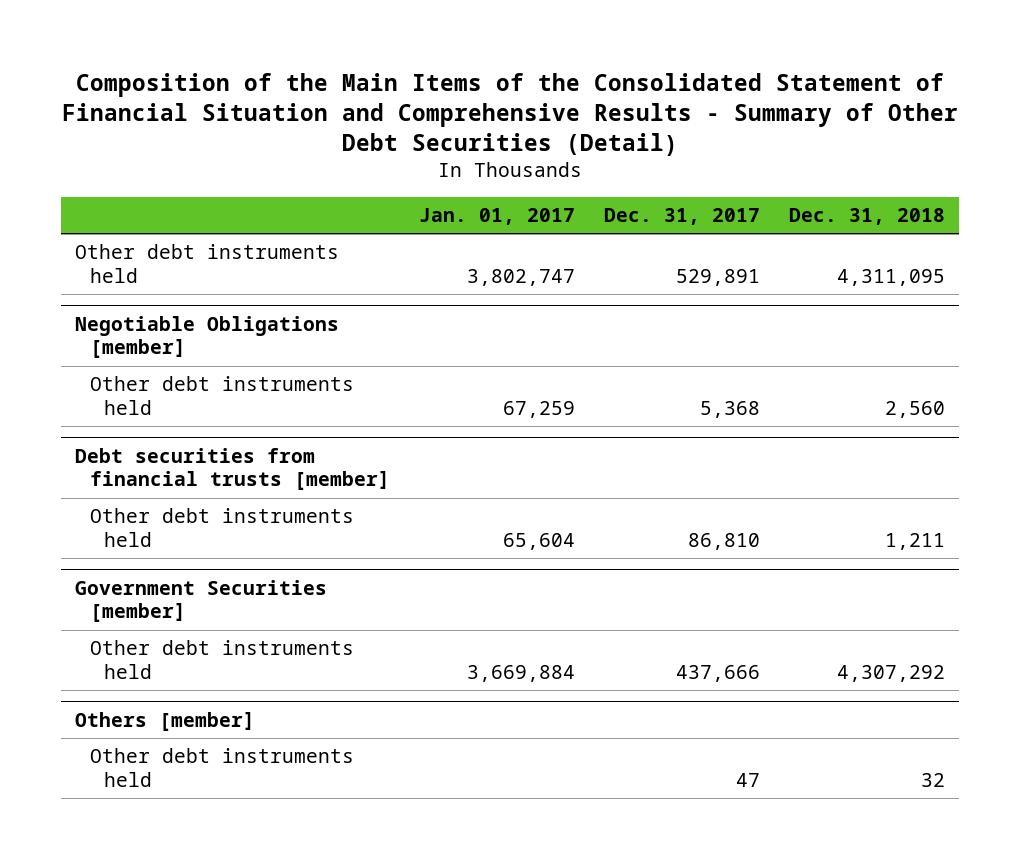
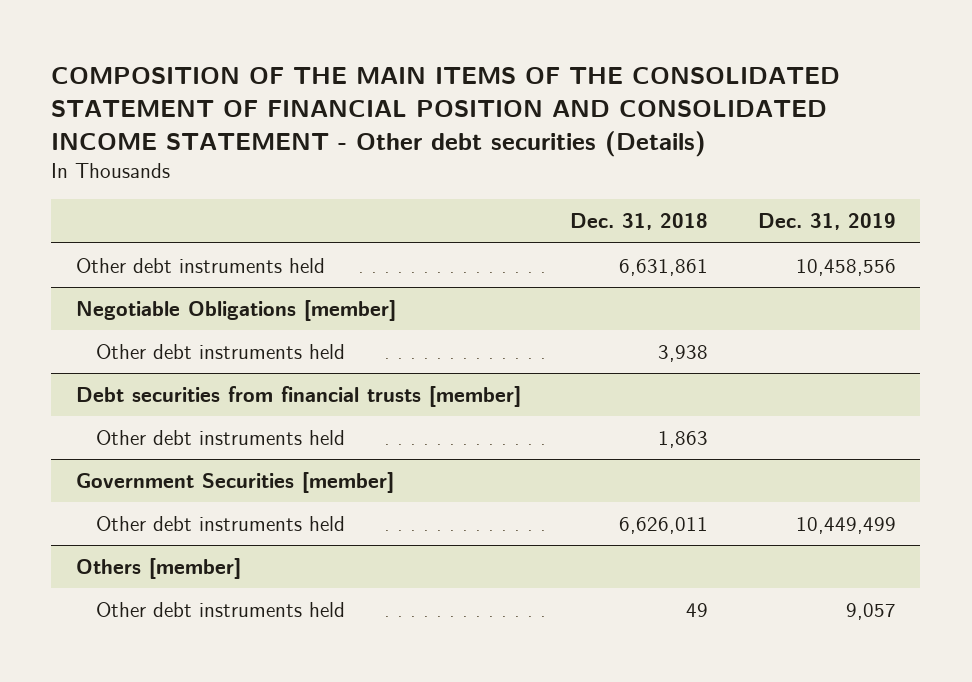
- Composition of the Main Items of the Consolidated Statement of Financial Situation and Comprehensive Results - Summary of Other Debt Securities (Detail)
+ COMPOSITION OF THE MAIN ITEMS OF THE CONSOLIDATED STATEMENT OF FINANCIAL POSITION AND CONSOLIDATED INCOME STATEMENT - Other debt securities (Details)
- | Jan. 01, 2017 | Dec. 31, 2017 | Dec. 31, 2018
+ | Dec. 31, 2018 | Dec. 31, 2019
- Other debt instruments held | 3,802,747 | 529,891 | 4,311,095
+ Other debt instruments held | 6,631,861 | 10,458,556
@ Negotiable Obligations [member]
- Other debt instruments held | 67,259 | 5,368 | 2,560
+ Other debt instruments held | 3,938 |
@ Debt securities from financial trusts [member]
- Other debt instruments held | 65,604 | 86,810 | 1,211
+ Other debt instruments held | 1,863 |
@ Government Securities [member]
- Other debt instruments held | 3,669,884 | 437,666 | 4,307,292
+ Other debt instruments held | 6,626,011 | 10,449,499
@ Others [member]
- Other debt instruments held | | 47 | 32
+ Other debt instruments held | 49 | 9,057

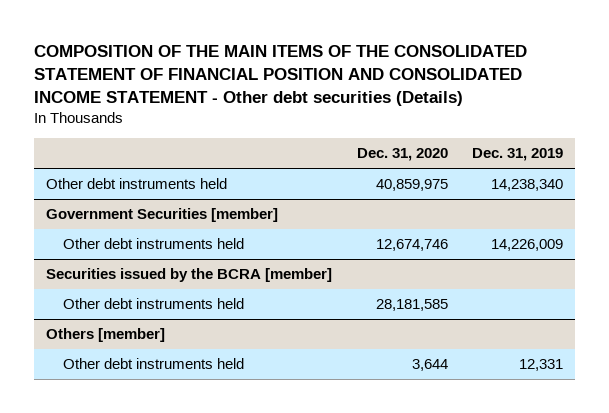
- | Dec. 31, 2018 | Dec. 31, 2019
+ | Dec. 31, 2020 | Dec. 31, 2019
- Other debt instruments held | 6,631,861 | 10,458,556
- Negotiable Obligations [member]
- Other debt instruments held | 3,938 |
- Debt securities from financial trusts [member]
- Other debt instruments held | 1,863 |
+ Other debt instruments held | 40,859,975 | 14,238,340
@ Government Securities [member]
- Other debt instruments held | 6,626,011 | 10,449,499
+ Other debt instruments held | 12,674,746 | 14,226,009
+ Securities issued by the BCRA [member]
+ Other debt instruments held | 28,181,585 |
@ Others [member]
- Other debt instruments held | 49 | 9,057
+ Other debt instruments held | 3,644 | 12,331

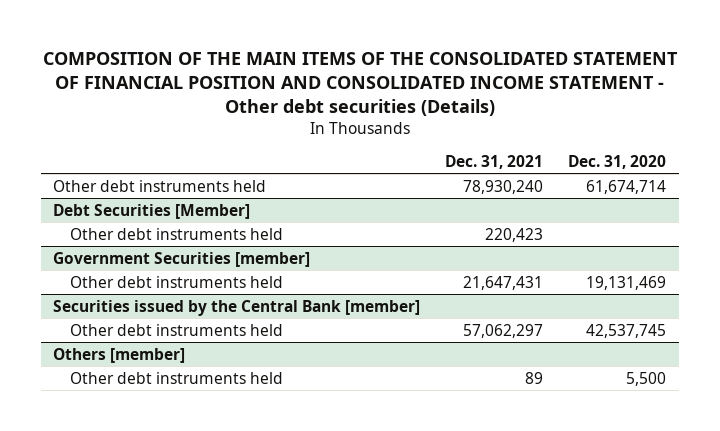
- | Dec. 31, 2020 | Dec. 31, 2019
+ | Dec. 31, 2021 | Dec. 31, 2020
- Other debt instruments held | 40,859,975 | 14,238,340
+ Other debt instruments held | 78,930,240 | 61,674,714
+ Debt Securities [Member]
+ Other debt instruments held | 220,423 |
@ Government Securities [member]
- Other debt instruments held | 12,674,746 | 14,226,009
- Securities issued by the BCRA [member]
- Other debt instruments held | 28,181,585 |
@ Government Securities [member]
+ Other debt instruments held | 21,647,431 | 19,131,469
+ Securities issued by the Central Bank [member]
+ Other debt instruments held | 57,062,297 | 42,537,745
@ Others [member]
- Other debt instruments held | 3,644 | 12,331
+ Other debt instruments held | 89 | 5,500

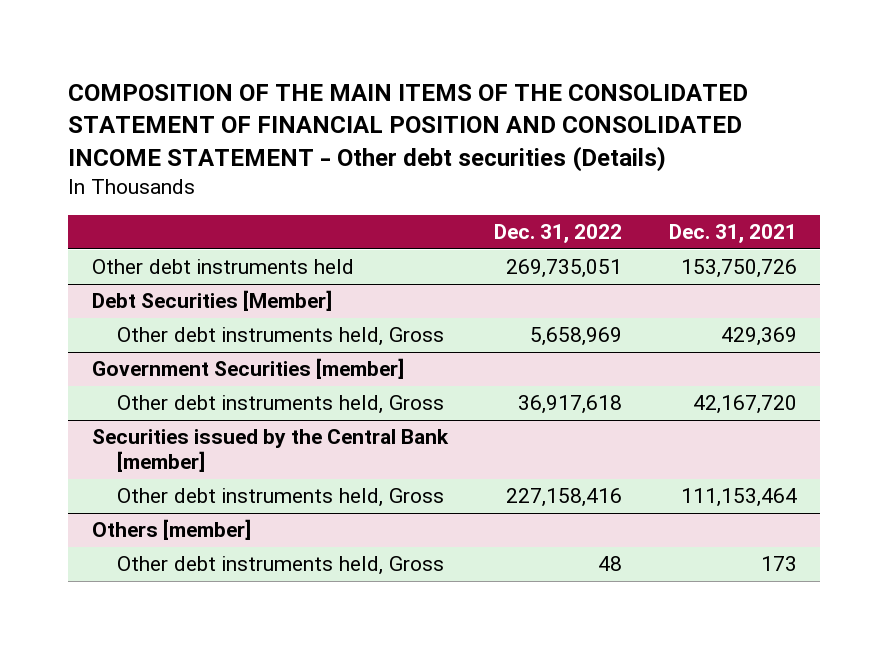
- | Dec. 31, 2021 | Dec. 31, 2020
+ | Dec. 31, 2022 | Dec. 31, 2021
- Other debt instruments held | 78,930,240 | 61,674,714
+ Other debt instruments held | 269,735,051 | 153,750,726
@ Debt Securities [Member]
- Other debt instruments held | 220,423 |
+ Other debt instruments held, Gross | 5,658,969 | 429,369
@ Government Securities [member]
- Other debt instruments held | 21,647,431 | 19,131,469
+ Other debt instruments held, Gross | 36,917,618 | 42,167,720
@ Securities issued by the Central Bank [member]
- Other debt instruments held | 57,062,297 | 42,537,745
+ Other debt instruments held, Gross | 227,158,416 | 111,153,464
@ Others [member]
- Other debt instruments held | 89 | 5,500
+ Other debt instruments held, Gross | 48 | 173

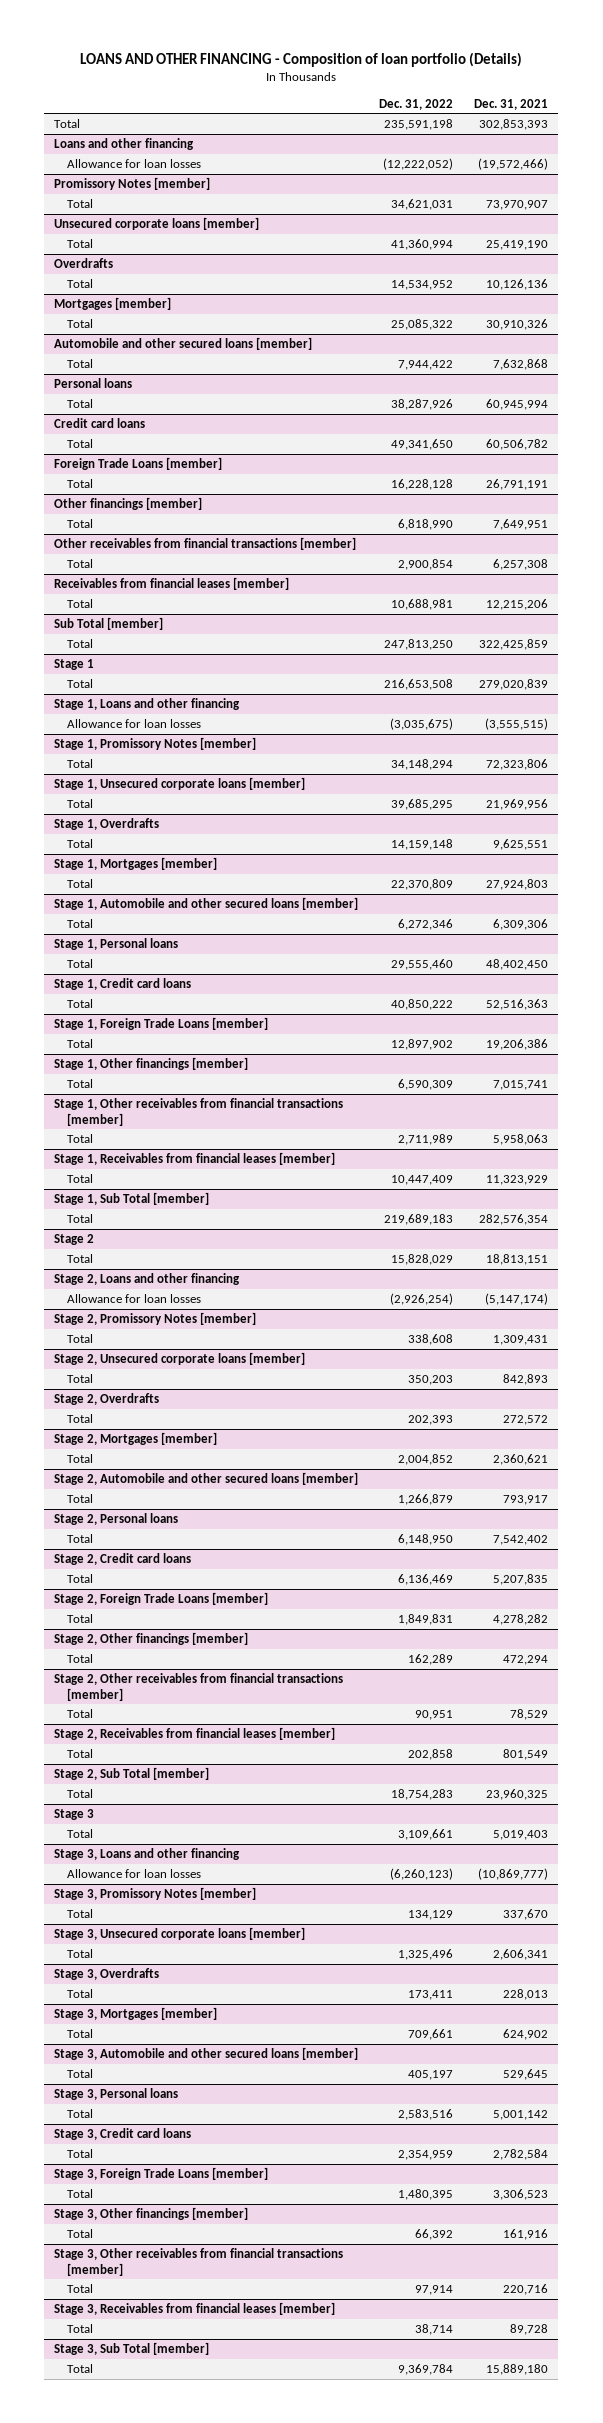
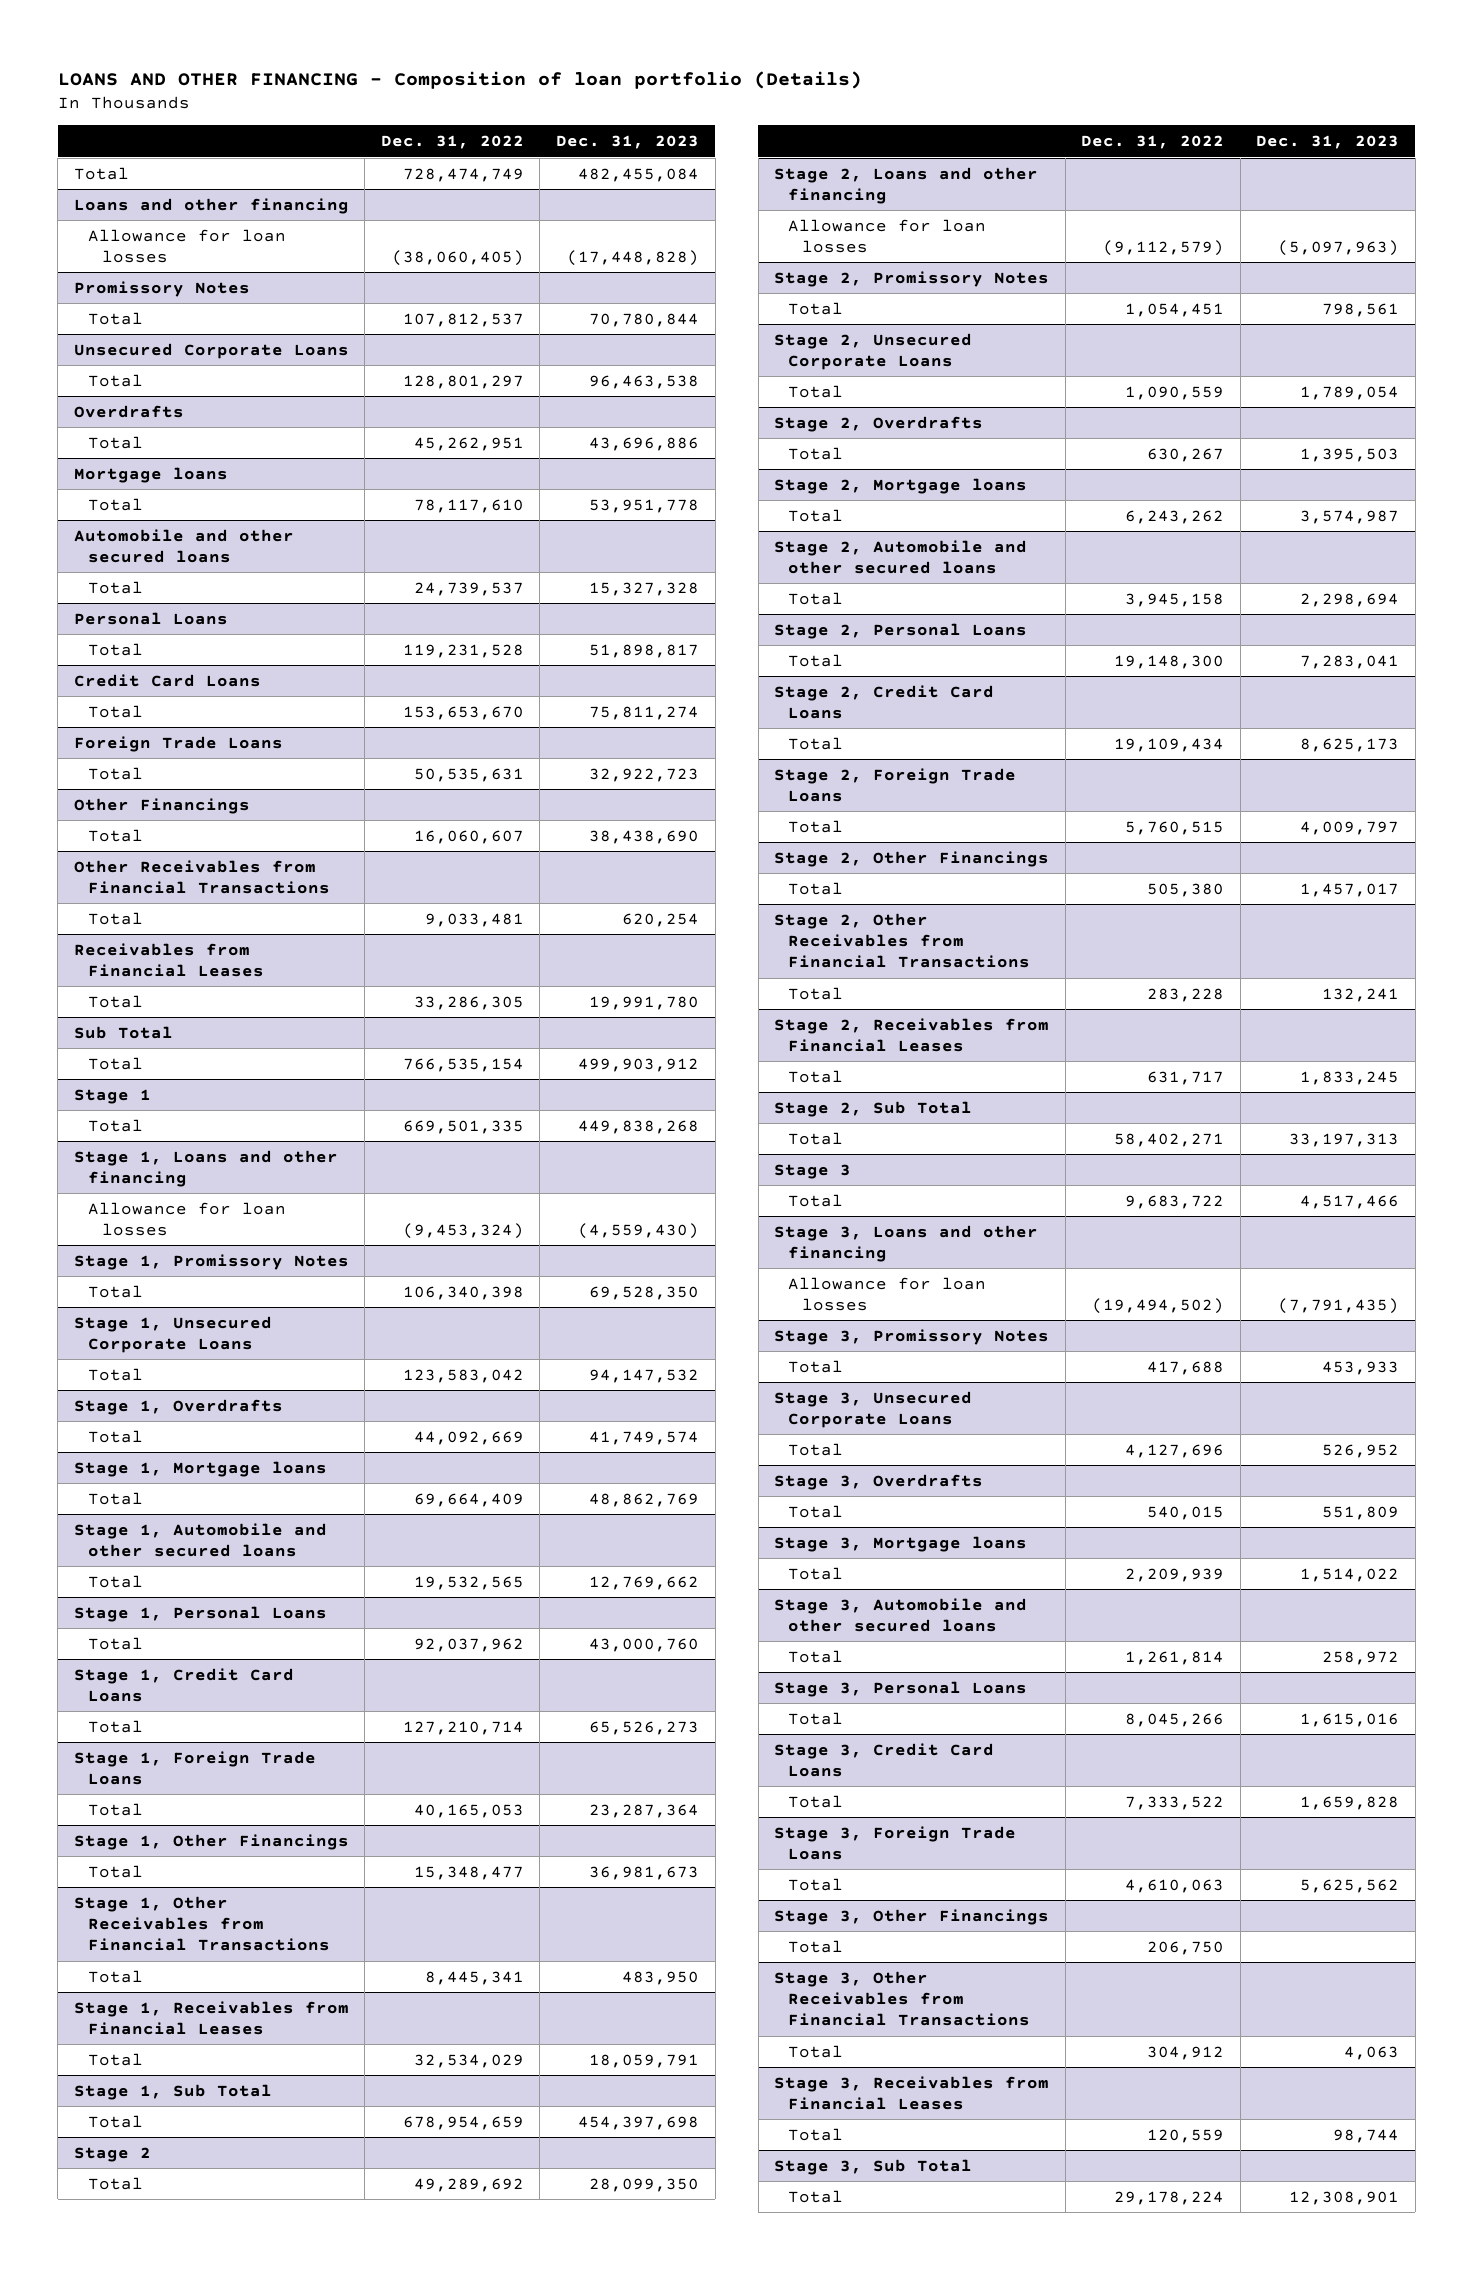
- | Dec. 31, 2022 | Dec. 31, 2021
+ | Dec. 31, 2022 | Dec. 31, 2023
- Total | 235,591,198 | 302,853,393
+ Total | 728,474,749 | 482,455,084
@ Loans and other financing
- Allowance for loan losses | (12,222,052) | (19,572,466)
- Promissory Notes [member]
- Total | 34,621,031 | 73,970,907
- Unsecured corporate loans [member]
- Total | 41,360,994 | 25,419,190
@ Loans and other financing
+ Allowance for loan losses | (38,060,405) | (17,448,828)
+ Promissory Notes
+ Total | 107,812,537 | 70,780,844
+ Unsecured Corporate Loans
+ Total | 128,801,297 | 96,463,538
@ Overdrafts
- Total | 14,534,952 | 10,126,136
- Mortgages [member]
- Total | 25,085,322 | 30,910,326
- Automobile and other secured loans [member]
- Total | 7,944,422 | 7,632,868
- Personal loans
- Total | 38,287,926 | 60,945,994
- Credit card loans
- Total | 49,341,650 | 60,506,782
- Foreign Trade Loans [member]
- Total | 16,228,128 | 26,791,191
- Other financings [member]
- Total | 6,818,990 | 7,649,951
- Other receivables from financial transactions [member]
- Total | 2,900,854 | 6,257,308
- Receivables from financial leases [member]
- Total | 10,688,981 | 12,215,206
- Sub Total [member]
- Total | 247,813,250 | 322,425,859
@ Overdrafts
+ Total | 45,262,951 | 43,696,886
+ Mortgage loans
+ Total | 78,117,610 | 53,951,778
+ Automobile and other secured loans
+ Total | 24,739,537 | 15,327,328
+ Personal Loans
+ Total | 119,231,528 | 51,898,817
+ Credit Card Loans
+ Total | 153,653,670 | 75,811,274
+ Foreign Trade Loans
+ Total | 50,535,631 | 32,922,723
+ Other Financings
+ Total | 16,060,607 | 38,438,690
+ Other Receivables from Financial Transactions
+ Total | 9,033,481 | 620,254
+ Receivables from Financial Leases
+ Total | 33,286,305 | 19,991,780
+ Sub Total
+ Total | 766,535,154 | 499,903,912
@ Stage 1
- Total | 216,653,508 | 279,020,839
+ Total | 669,501,335 | 449,838,268
@ Stage 1, Loans and other financing
- Allowance for loan losses | (3,035,675) | (3,555,515)
- Stage 1, Promissory Notes [member]
- Total | 34,148,294 | 72,323,806
- Stage 1, Unsecured corporate loans [member]
- Total | 39,685,295 | 21,969,956
@ Stage 1, Loans and other financing
+ Allowance for loan losses | (9,453,324) | (4,559,430)
+ Stage 1, Promissory Notes
+ Total | 106,340,398 | 69,528,350
+ Stage 1, Unsecured Corporate Loans
+ Total | 123,583,042 | 94,147,532
@ Stage 1, Overdrafts
- Total | 14,159,148 | 9,625,551
- Stage 1, Mortgages [member]
- Total | 22,370,809 | 27,924,803
- Stage 1, Automobile and other secured loans [member]
- Total | 6,272,346 | 6,309,306
- Stage 1, Personal loans
- Total | 29,555,460 | 48,402,450
- Stage 1, Credit card loans
- Total | 40,850,222 | 52,516,363
- Stage 1, Foreign Trade Loans [member]
- Total | 12,897,902 | 19,206,386
- Stage 1, Other financings [member]
- Total | 6,590,309 | 7,015,741
- Stage 1, Other receivables from financial transactions [member]
- Total | 2,711,989 | 5,958,063
- Stage 1, Receivables from financial leases [member]
- Total | 10,447,409 | 11,323,929
- Stage 1, Sub Total [member]
- Total | 219,689,183 | 282,576,354
@ Stage 1, Overdrafts
+ Total | 44,092,669 | 41,749,574
+ Stage 1, Mortgage loans
+ Total | 69,664,409 | 48,862,769
+ Stage 1, Automobile and other secured loans
+ Total | 19,532,565 | 12,769,662
+ Stage 1, Personal Loans
+ Total | 92,037,962 | 43,000,760
+ Stage 1, Credit Card Loans
+ Total | 127,210,714 | 65,526,273
+ Stage 1, Foreign Trade Loans
+ Total | 40,165,053 | 23,287,364
+ Stage 1, Other Financings
+ Total | 15,348,477 | 36,981,673
+ Stage 1, Other Receivables from Financial Transactions
+ Total | 8,445,341 | 483,950
+ Stage 1, Receivables from Financial Leases
+ Total | 32,534,029 | 18,059,791
+ Stage 1, Sub Total
+ Total | 678,954,659 | 454,397,698
@ Stage 2
- Total | 15,828,029 | 18,813,151
+ Total | 49,289,692 | 28,099,350
@ Stage 2, Loans and other financing
- Allowance for loan losses | (2,926,254) | (5,147,174)
- Stage 2, Promissory Notes [member]
- Total | 338,608 | 1,309,431
- Stage 2, Unsecured corporate loans [member]
- Total | 350,203 | 842,893
@ Stage 2, Loans and other financing
+ Allowance for loan losses | (9,112,579) | (5,097,963)
+ Stage 2, Promissory Notes
+ Total | 1,054,451 | 798,561
+ Stage 2, Unsecured Corporate Loans
+ Total | 1,090,559 | 1,789,054
@ Stage 2, Overdrafts
- Total | 202,393 | 272,572
- Stage 2, Mortgages [member]
- Total | 2,004,852 | 2,360,621
- Stage 2, Automobile and other secured loans [member]
- Total | 1,266,879 | 793,917
- Stage 2, Personal loans
- Total | 6,148,950 | 7,542,402
- Stage 2, Credit card loans
- Total | 6,136,469 | 5,207,835
- Stage 2, Foreign Trade Loans [member]
- Total | 1,849,831 | 4,278,282
- Stage 2, Other financings [member]
- Total | 162,289 | 472,294
- Stage 2, Other receivables from financial transactions [member]
- Total | 90,951 | 78,529
- Stage 2, Receivables from financial leases [member]
- Total | 202,858 | 801,549
- Stage 2, Sub Total [member]
- Total | 18,754,283 | 23,960,325
@ Stage 2, Overdrafts
+ Total | 630,267 | 1,395,503
+ Stage 2, Mortgage loans
+ Total | 6,243,262 | 3,574,987
+ Stage 2, Automobile and other secured loans
+ Total | 3,945,158 | 2,298,694
+ Stage 2, Personal Loans
+ Total | 19,148,300 | 7,283,041
+ Stage 2, Credit Card Loans
+ Total | 19,109,434 | 8,625,173
+ Stage 2, Foreign Trade Loans
+ Total | 5,760,515 | 4,009,797
+ Stage 2, Other Financings
+ Total | 505,380 | 1,457,017
+ Stage 2, Other Receivables from Financial Transactions
+ Total | 283,228 | 132,241
+ Stage 2, Receivables from Financial Leases
+ Total | 631,717 | 1,833,245
+ Stage 2, Sub Total
+ Total | 58,402,271 | 33,197,313
@ Stage 3
- Total | 3,109,661 | 5,019,403
+ Total | 9,683,722 | 4,517,466
@ Stage 3, Loans and other financing
- Allowance for loan losses | (6,260,123) | (10,869,777)
- Stage 3, Promissory Notes [member]
- Total | 134,129 | 337,670
- Stage 3, Unsecured corporate loans [member]
- Total | 1,325,496 | 2,606,341
@ Stage 3, Loans and other financing
+ Allowance for loan losses | (19,494,502) | (7,791,435)
+ Stage 3, Promissory Notes
+ Total | 417,688 | 453,933
+ Stage 3, Unsecured Corporate Loans
+ Total | 4,127,696 | 526,952
@ Stage 3, Overdrafts
- Total | 173,411 | 228,013
- Stage 3, Mortgages [member]
- Total | 709,661 | 624,902
- Stage 3, Automobile and other secured loans [member]
- Total | 405,197 | 529,645
- Stage 3, Personal loans
- Total | 2,583,516 | 5,001,142
- Stage 3, Credit card loans
- Total | 2,354,959 | 2,782,584
- Stage 3, Foreign Trade Loans [member]
- Total | 1,480,395 | 3,306,523
- Stage 3, Other financings [member]
- Total | 66,392 | 161,916
- Stage 3, Other receivables from financial transactions [member]
- Total | 97,914 | 220,716
- Stage 3, Receivables from financial leases [member]
- Total | 38,714 | 89,728
- Stage 3, Sub Total [member]
- Total | 9,369,784 | 15,889,180
@ Stage 3, Overdrafts
+ Total | 540,015 | 551,809
+ Stage 3, Mortgage loans
+ Total | 2,209,939 | 1,514,022
+ Stage 3, Automobile and other secured loans
+ Total | 1,261,814 | 258,972
+ Stage 3, Personal Loans
+ Total | 8,045,266 | 1,615,016
+ Stage 3, Credit Card Loans
+ Total | 7,333,522 | 1,659,828
+ Stage 3, Foreign Trade Loans
+ Total | 4,610,063 | 5,625,562
+ Stage 3, Other Financings
+ Total | 206,750 |
+ Stage 3, Other Receivables from Financial Transactions
+ Total | 304,912 | 4,063
+ Stage 3, Receivables from Financial Leases
+ Total | 120,559 | 98,744
+ Stage 3, Sub Total
+ Total | 29,178,224 | 12,308,901

